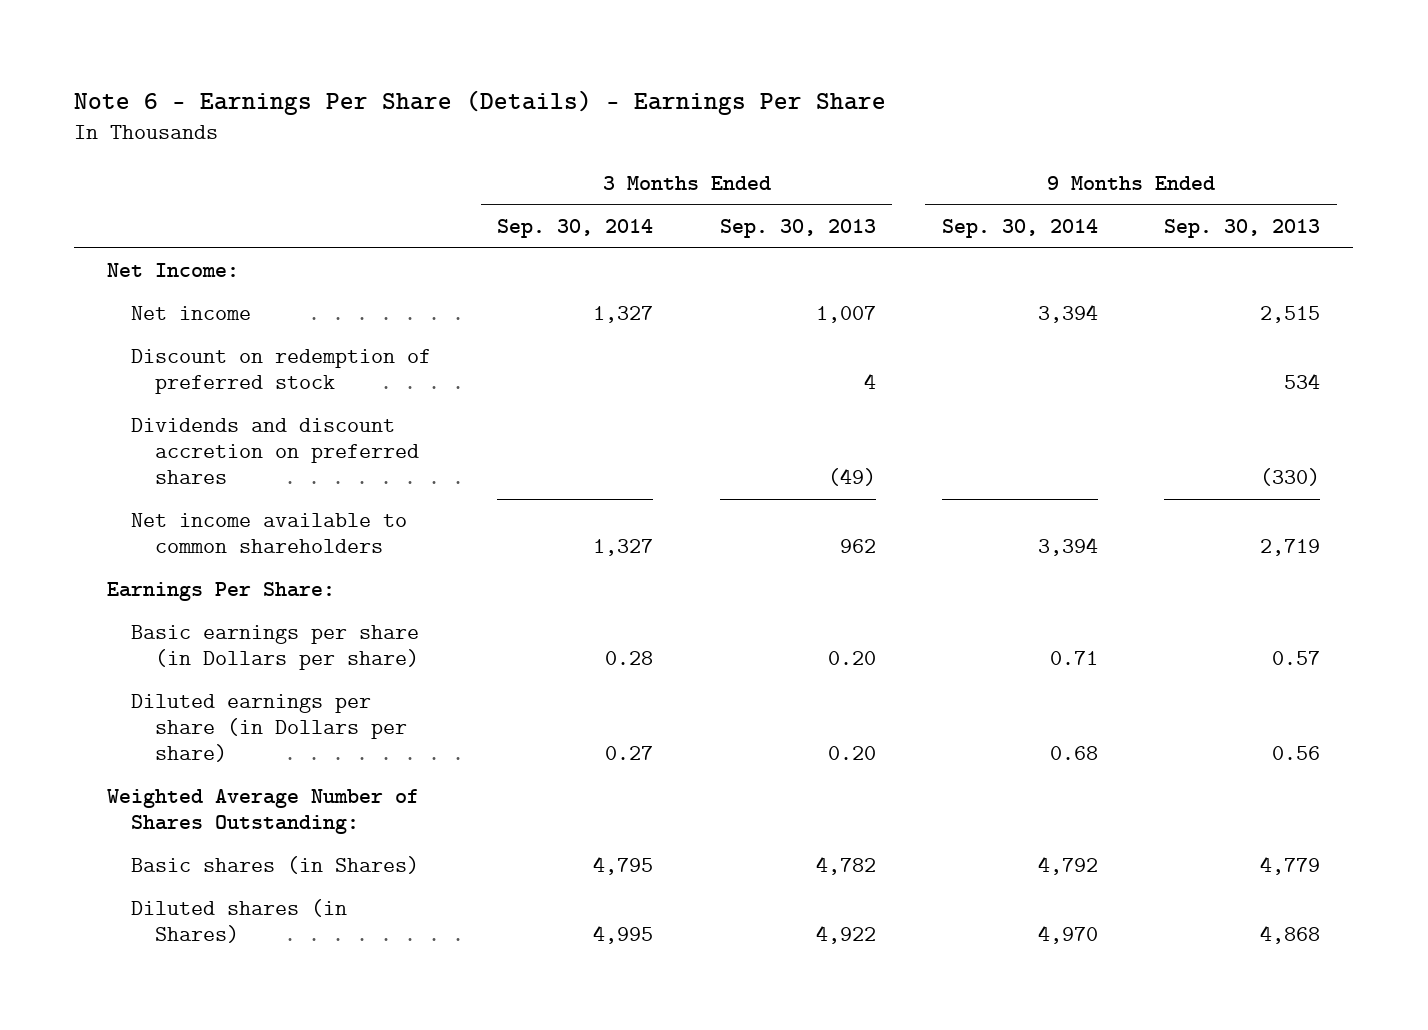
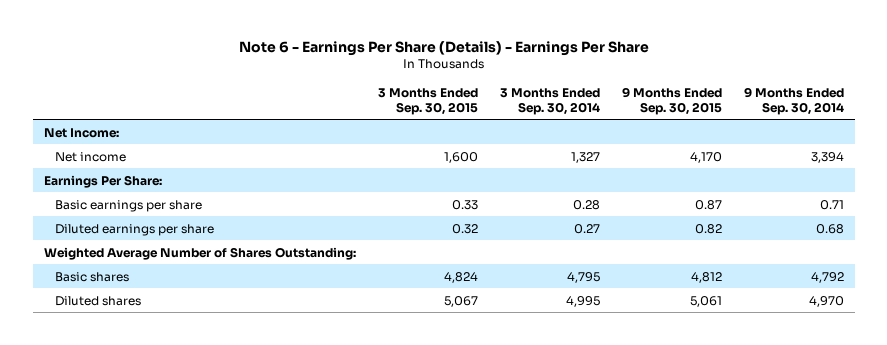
- | 3 Months Ended Sep. 30, 2014 | 3 Months Ended Sep. 30, 2013 | 9 Months Ended Sep. 30, 2014 | 9 Months Ended Sep. 30, 2013
+ | 3 Months Ended Sep. 30, 2015 | 3 Months Ended Sep. 30, 2014 | 9 Months Ended Sep. 30, 2015 | 9 Months Ended Sep. 30, 2014
- Discount on redemption of preferred stock | | 4 | | 534
- Dividends and discount accretion on preferred shares | | (49) | | (330)
- Net income available to common shareholders | 1,327 | 962 | 3,394 | 2,719
- Basic earnings per share (in Dollars per share) | 0.28 | 0.20 | 0.71 | 0.57
- Diluted earnings per share (in Dollars per share) | 0.27 | 0.20 | 0.68 | 0.56
+ Basic earnings per share | 0.33 | 0.28 | 0.87 | 0.71
+ Diluted earnings per share | 0.32 | 0.27 | 0.82 | 0.68
- Basic shares (in Shares) | 4,795 | 4,782 | 4,792 | 4,779
- Diluted shares (in Shares) | 4,995 | 4,922 | 4,970 | 4,868
+ Basic shares | 4,824 | 4,795 | 4,812 | 4,792
+ Diluted shares | 5,067 | 4,995 | 5,061 | 4,970

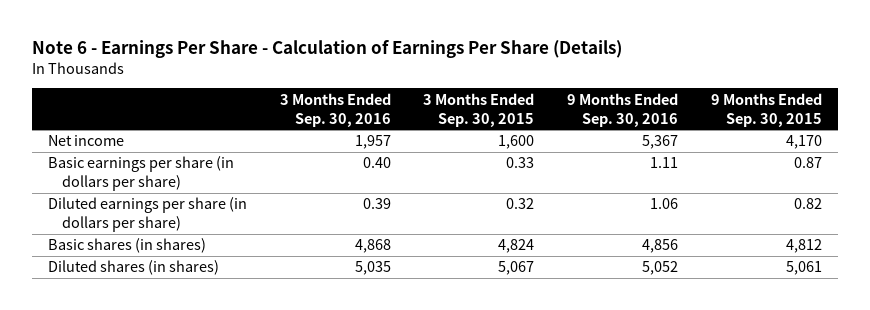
- Note 6 - Earnings Per Share (Details) - Earnings Per Share
+ Note 6 - Earnings Per Share - Calculation of Earnings Per Share (Details)
- | 3 Months Ended Sep. 30, 2015 | 3 Months Ended Sep. 30, 2014 | 9 Months Ended Sep. 30, 2015 | 9 Months Ended Sep. 30, 2014
+ | 3 Months Ended Sep. 30, 2016 | 3 Months Ended Sep. 30, 2015 | 9 Months Ended Sep. 30, 2016 | 9 Months Ended Sep. 30, 2015
- Net Income:
- Earnings Per Share:
- Basic earnings per share | 0.33 | 0.28 | 0.87 | 0.71
- Diluted earnings per share | 0.32 | 0.27 | 0.82 | 0.68
- Weighted Average Number of Shares Outstanding:
- Basic shares | 4,824 | 4,795 | 4,812 | 4,792
- Diluted shares | 5,067 | 4,995 | 5,061 | 4,970
+ Basic earnings per share (in dollars per share) | 0.40 | 0.33 | 1.11 | 0.87
+ Diluted earnings per share (in dollars per share) | 0.39 | 0.32 | 1.06 | 0.82
+ Basic shares (in shares) | 4,868 | 4,824 | 4,856 | 4,812
+ Diluted shares (in shares) | 5,035 | 5,067 | 5,052 | 5,061

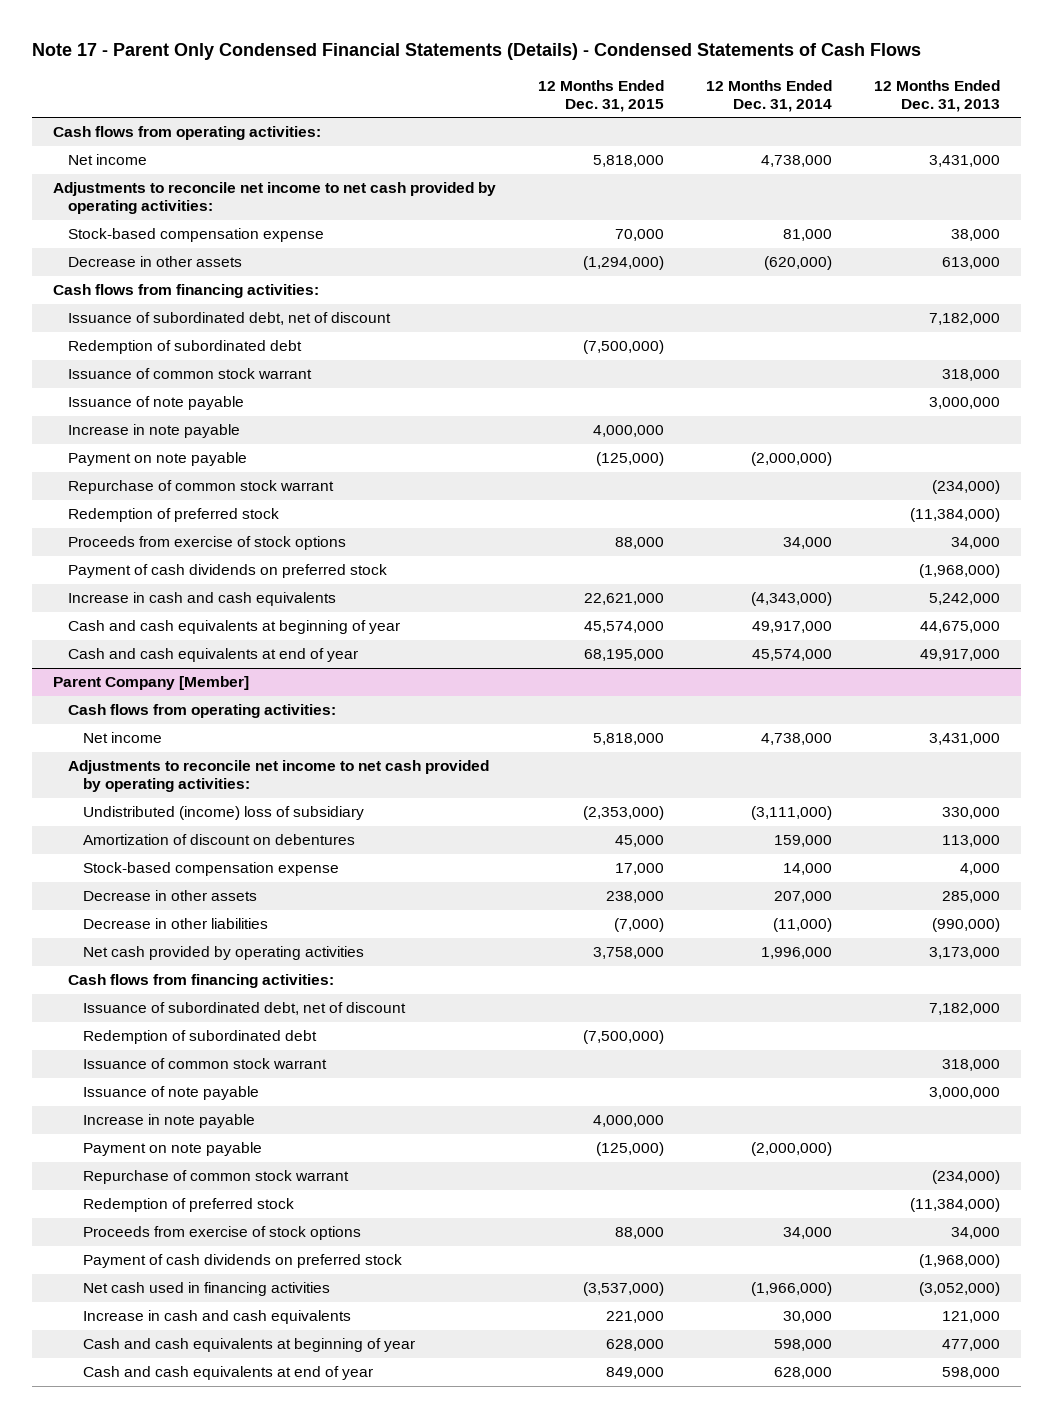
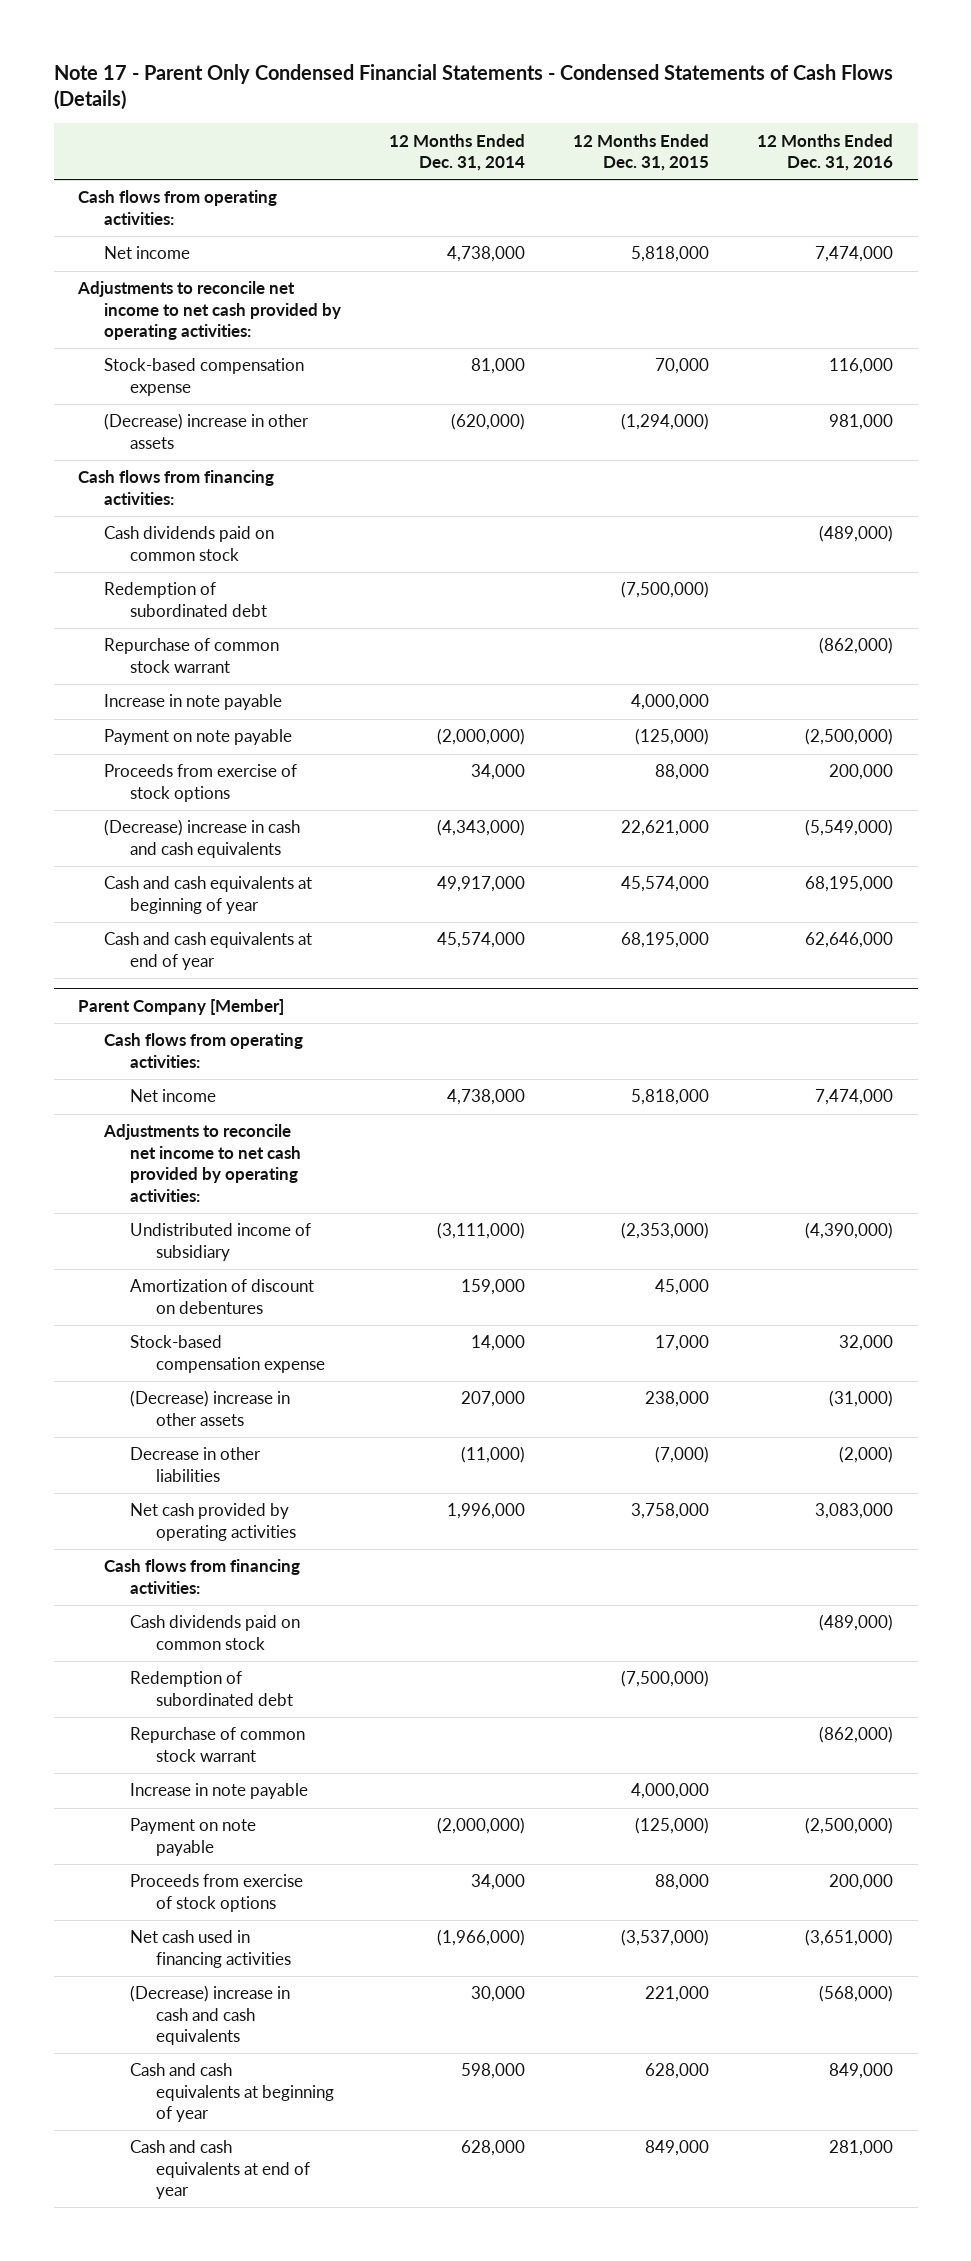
- Note 17 - Parent Only Condensed Financial Statements (Details) - Condensed Statements of Cash Flows
+ Note 17 - Parent Only Condensed Financial Statements - Condensed Statements of Cash Flows (Details)
- | 12 Months Ended Dec. 31, 2015 | 12 Months Ended Dec. 31, 2014 | 12 Months Ended Dec. 31, 2013
+ | 12 Months Ended Dec. 31, 2014 | 12 Months Ended Dec. 31, 2015 | 12 Months Ended Dec. 31, 2016
- Decrease in other assets | (1,294,000) | (620,000) | 613,000
+ (Decrease) increase in other assets | (620,000) | (1,294,000) | 981,000
- Issuance of subordinated debt, net of discount | | | 7,182,000
+ Cash dividends paid on common stock | | | (489,000)
- Issuance of common stock warrant | | | 318,000
- Issuance of note payable | | | 3,000,000
moved up: Repurchase of common stock warrant | | | (862,000)
- Redemption of preferred stock | | | (11,384,000)
- Payment of cash dividends on preferred stock | | | (1,968,000)
- Increase in cash and cash equivalents | 22,621,000 | (4,343,000) | 5,242,000
+ (Decrease) increase in cash and cash equivalents | (4,343,000) | 22,621,000 | (5,549,000)
@ Parent Company [Member]
- Undistributed (income) loss of subsidiary | (2,353,000) | (3,111,000) | 330,000
+ Undistributed income of subsidiary | (3,111,000) | (2,353,000) | (4,390,000)
- Decrease in other assets | 238,000 | 207,000 | 285,000
+ (Decrease) increase in other assets | 207,000 | 238,000 | (31,000)
- Issuance of subordinated debt, net of discount | | | 7,182,000
+ Cash dividends paid on common stock | | | (489,000)
- Issuance of common stock warrant | | | 318,000
- Issuance of note payable | | | 3,000,000
moved up: Repurchase of common stock warrant | | | (862,000)
- Redemption of preferred stock | | | (11,384,000)
- Payment of cash dividends on preferred stock | | | (1,968,000)
- Increase in cash and cash equivalents | 221,000 | 30,000 | 121,000
+ (Decrease) increase in cash and cash equivalents | 30,000 | 221,000 | (568,000)

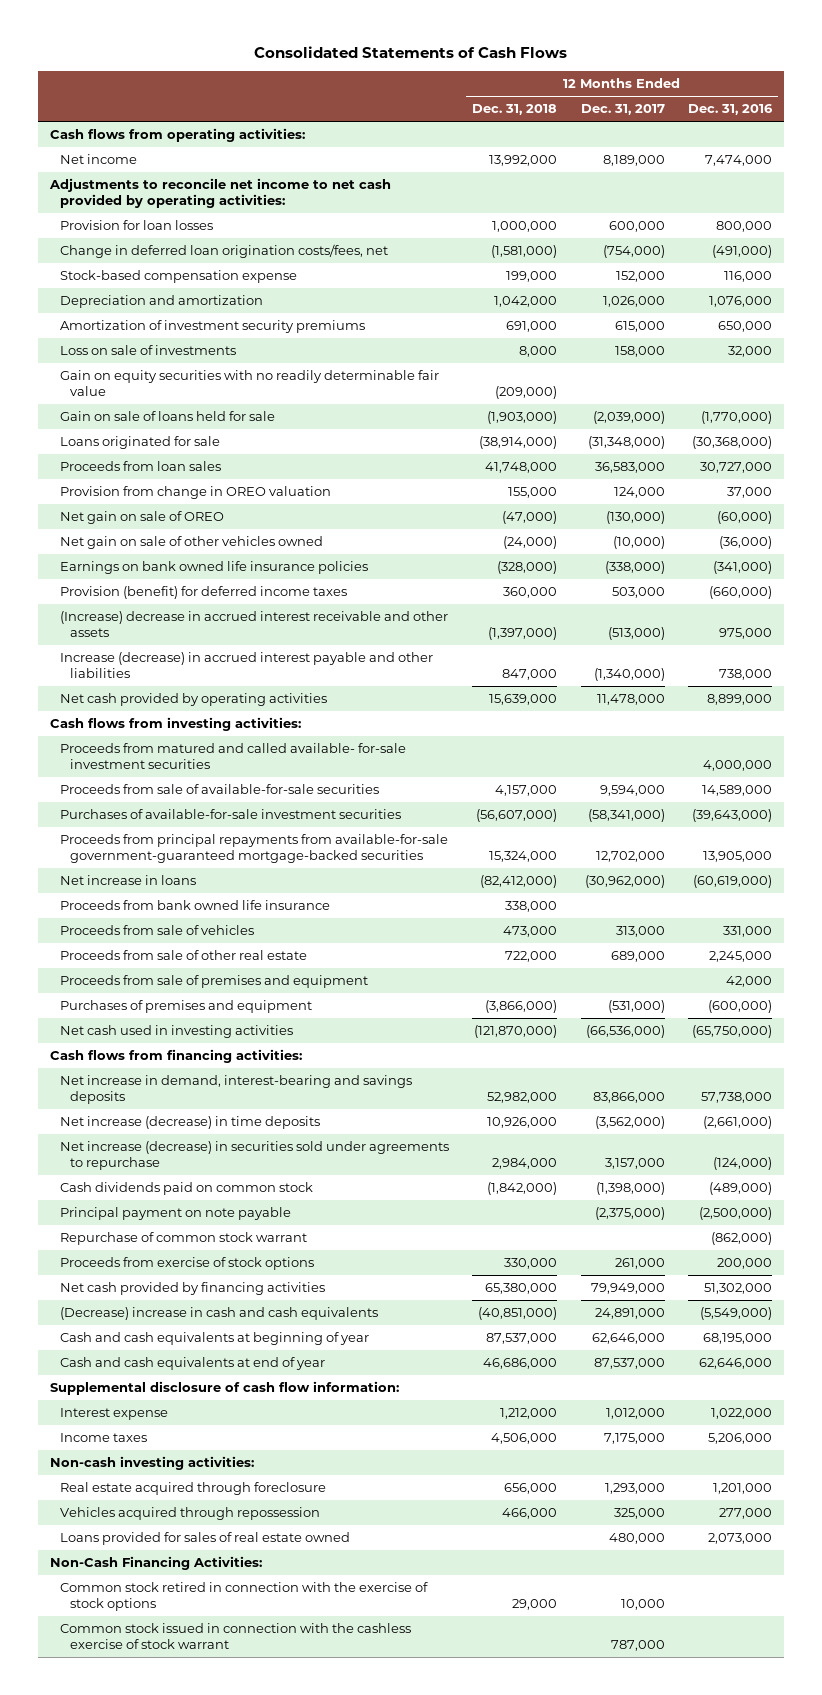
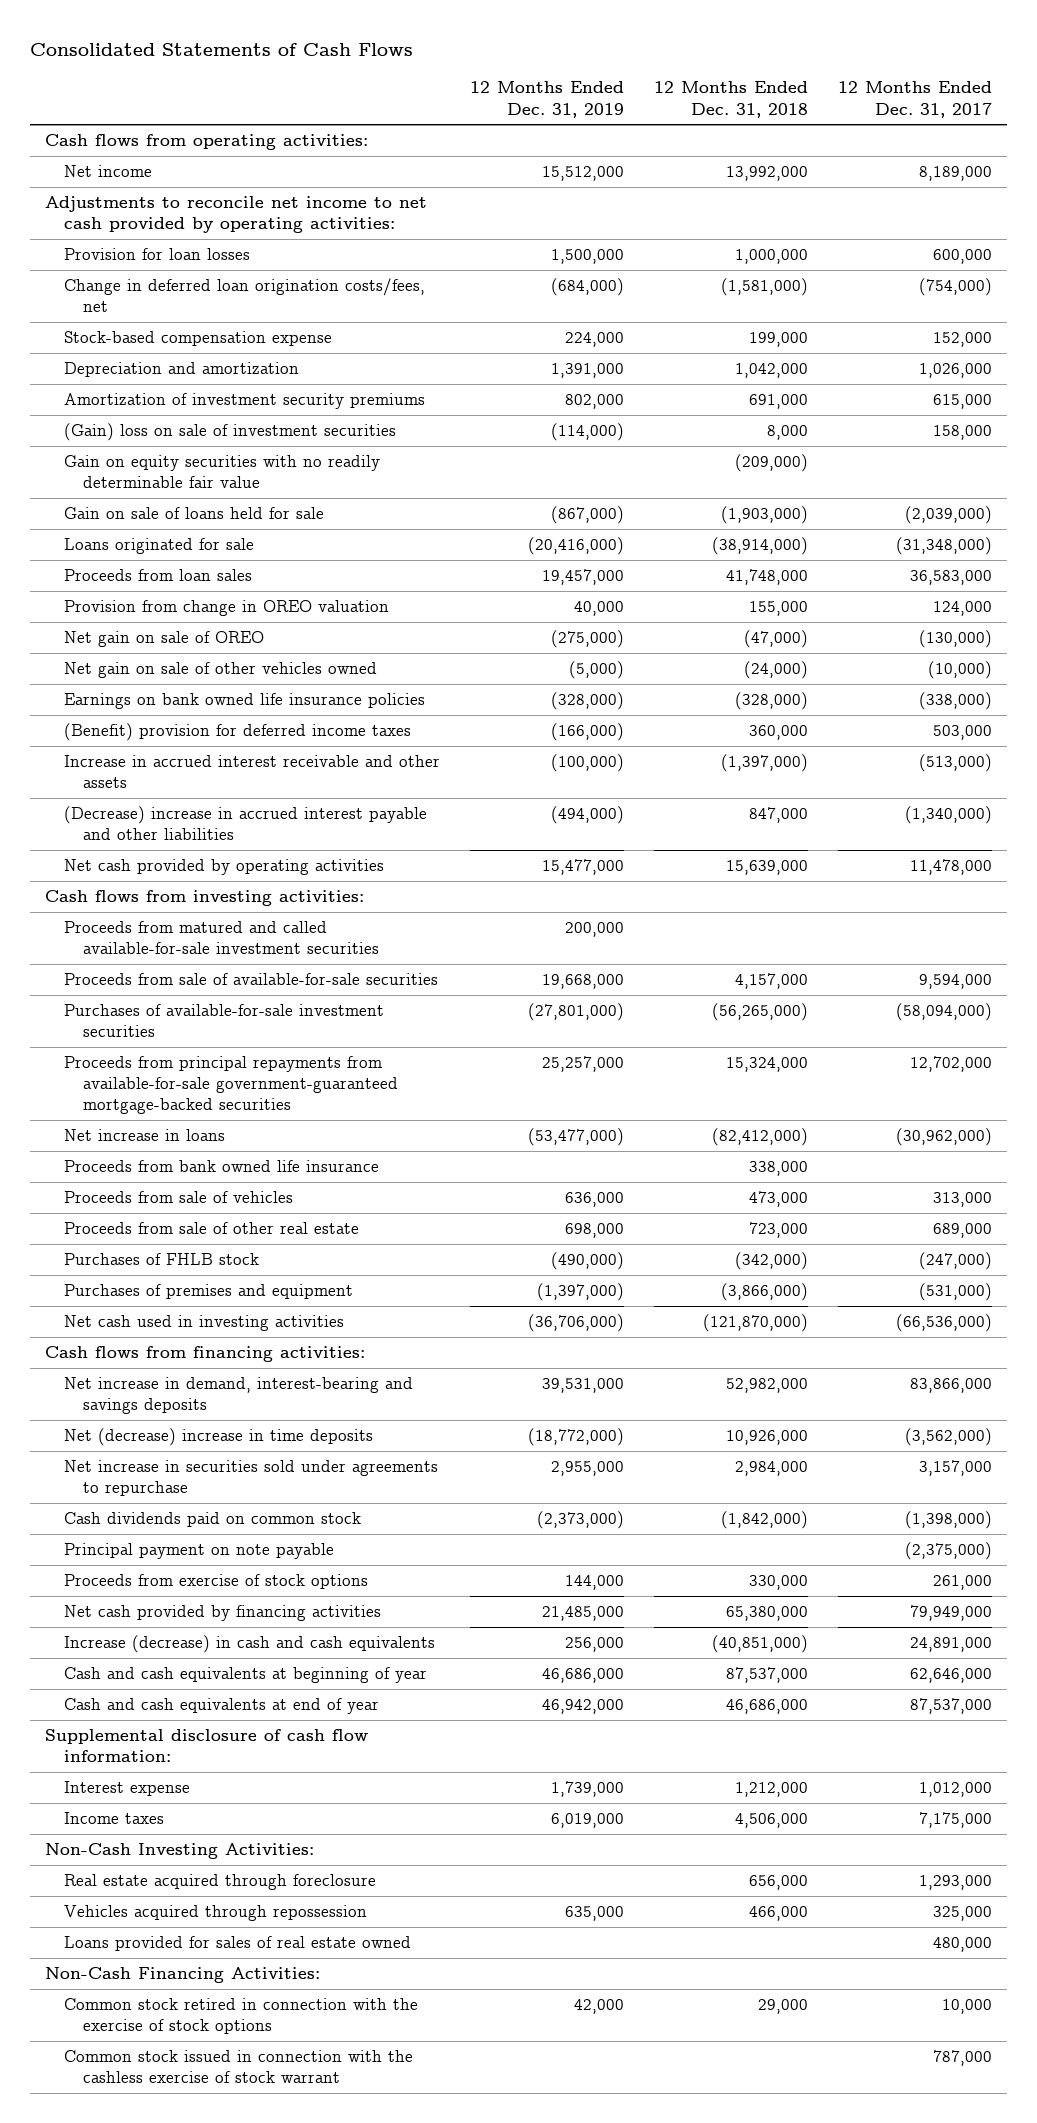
- | 12 Months Ended Dec. 31, 2018 | 12 Months Ended Dec. 31, 2017 | 12 Months Ended Dec. 31, 2016
+ | 12 Months Ended Dec. 31, 2019 | 12 Months Ended Dec. 31, 2018 | 12 Months Ended Dec. 31, 2017
- Loss on sale of investments | 8,000 | 158,000 | 32,000
+ (Gain) loss on sale of investment securities | (114,000) | 8,000 | 158,000
- Provision (benefit) for deferred income taxes | 360,000 | 503,000 | (660,000)
- (Increase) decrease in accrued interest receivable and other assets | (1,397,000) | (513,000) | 975,000
- Increase (decrease) in accrued interest payable and other liabilities | 847,000 | (1,340,000) | 738,000
+ (Benefit) provision for deferred income taxes | (166,000) | 360,000 | 503,000
+ Increase in accrued interest receivable and other assets | (100,000) | (1,397,000) | (513,000)
+ (Decrease) increase in accrued interest payable and other liabilities | (494,000) | 847,000 | (1,340,000)
- Proceeds from matured and called available- for-sale investment securities | | | 4,000,000
+ Proceeds from matured and called available-for-sale investment securities | 200,000 | |
- Purchases of available-for-sale investment securities | (56,607,000) | (58,341,000) | (39,643,000)
+ Purchases of available-for-sale investment securities | (27,801,000) | (56,265,000) | (58,094,000)
- Proceeds from sale of other real estate | 722,000 | 689,000 | 2,245,000
- Proceeds from sale of premises and equipment | | | 42,000
+ Proceeds from sale of other real estate | 698,000 | 723,000 | 689,000
+ Purchases of FHLB stock | (490,000) | (342,000) | (247,000)
- Net increase (decrease) in time deposits | 10,926,000 | (3,562,000) | (2,661,000)
- Net increase (decrease) in securities sold under agreements to repurchase | 2,984,000 | 3,157,000 | (124,000)
+ Net (decrease) increase in time deposits | (18,772,000) | 10,926,000 | (3,562,000)
+ Net increase in securities sold under agreements to repurchase | 2,955,000 | 2,984,000 | 3,157,000
- Repurchase of common stock warrant | | | (862,000)
- (Decrease) increase in cash and cash equivalents | (40,851,000) | 24,891,000 | (5,549,000)
+ Increase (decrease) in cash and cash equivalents | 256,000 | (40,851,000) | 24,891,000
- Non-cash investing activities:
+ Non-Cash Investing Activities:

